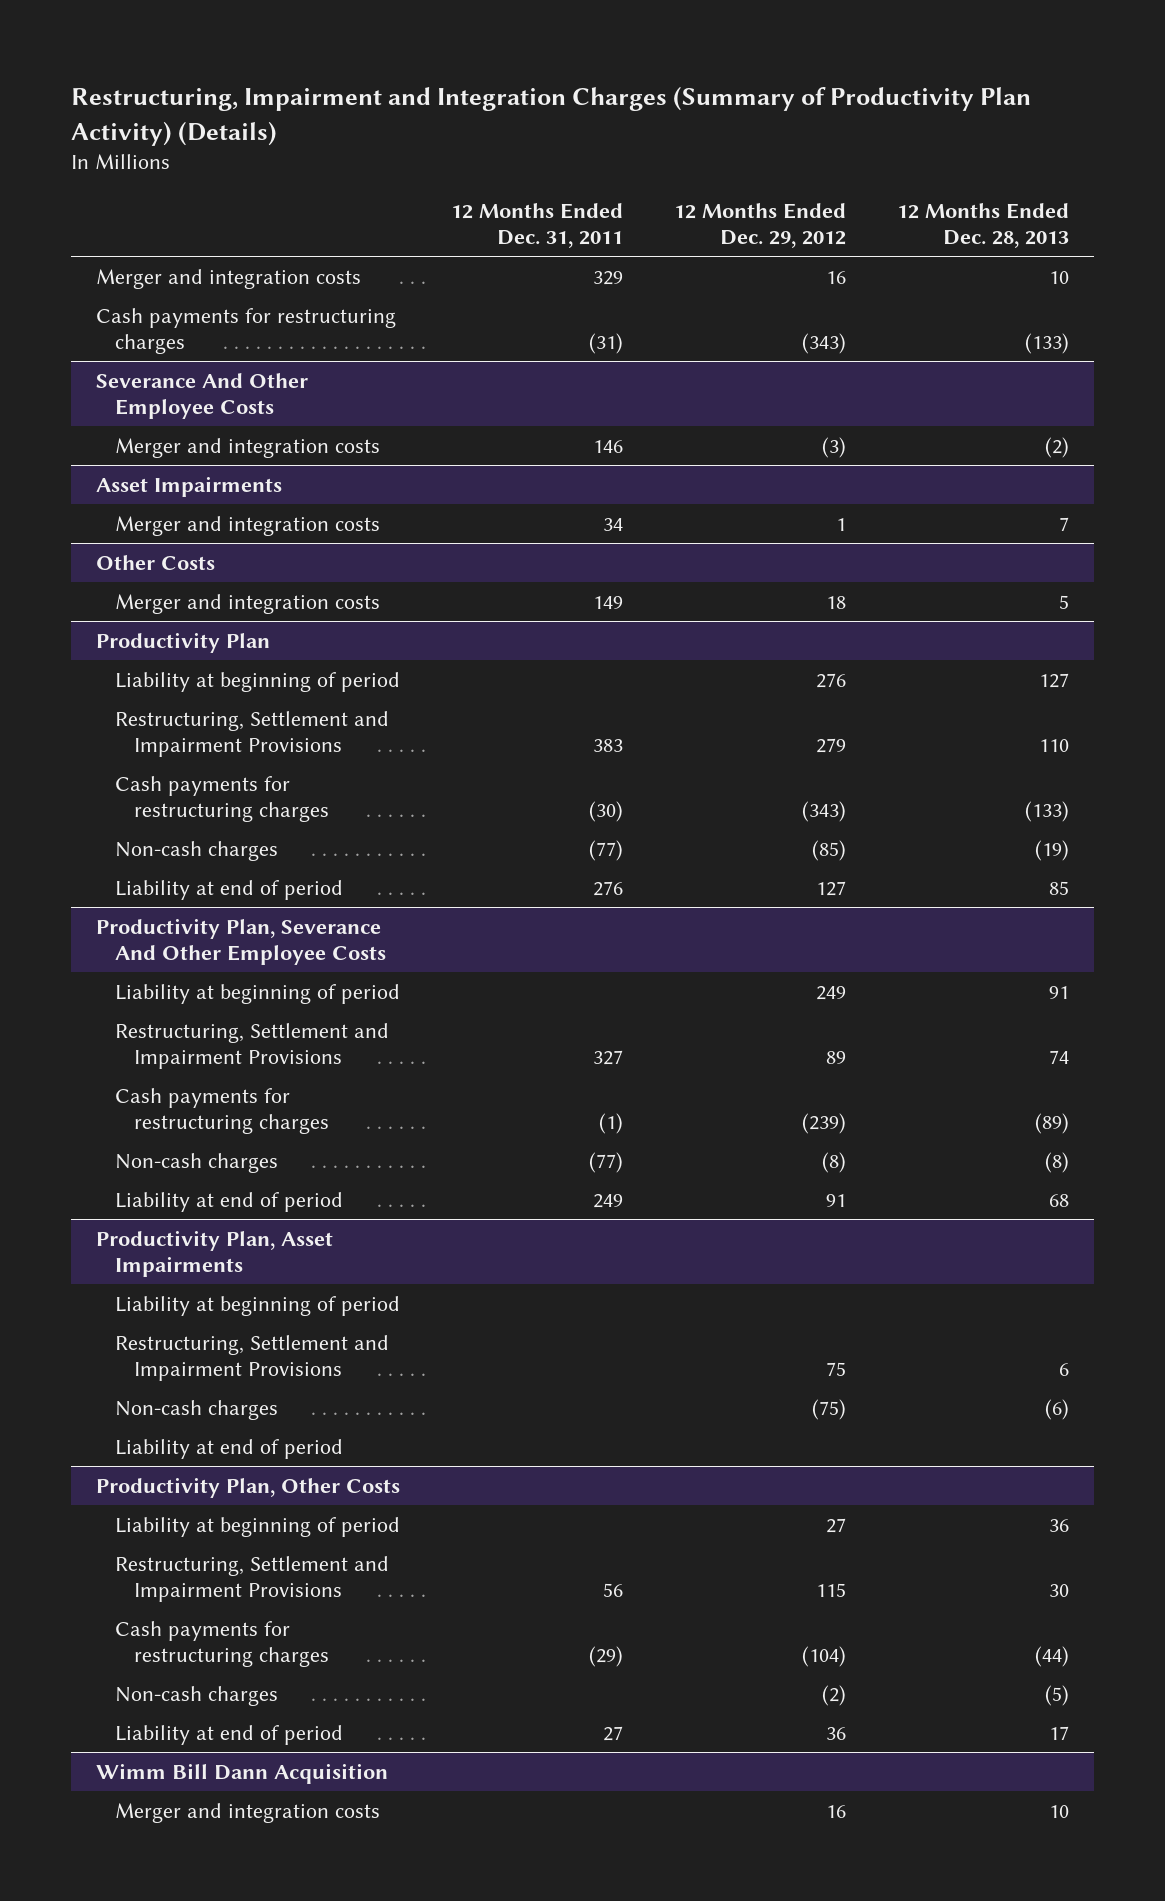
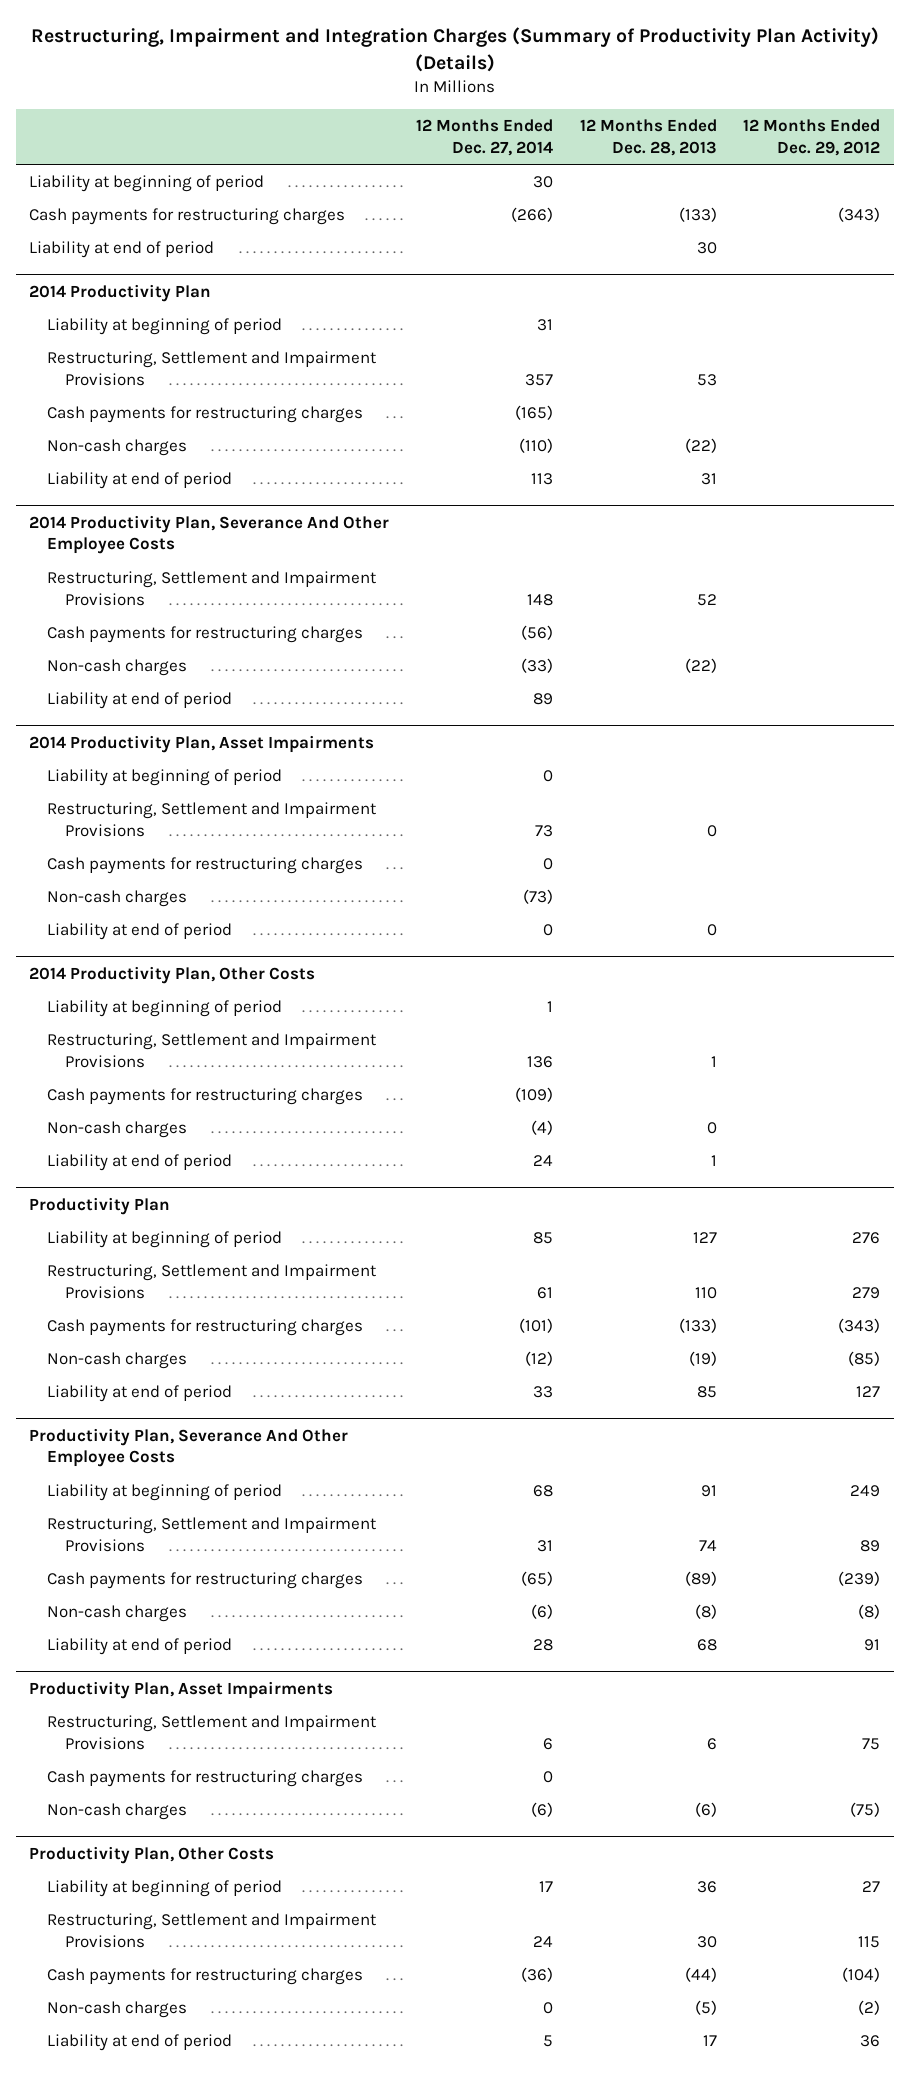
- | 12 Months Ended Dec. 31, 2011 | 12 Months Ended Dec. 29, 2012 | 12 Months Ended Dec. 28, 2013
+ | 12 Months Ended Dec. 27, 2014 | 12 Months Ended Dec. 28, 2013 | 12 Months Ended Dec. 29, 2012
- Merger and integration costs | 329 | 16 | 10
+ Liability at beginning of period | 30 | |
- Severance And Other Employee Costs
- Merger and integration costs | 146 | (3) | (2)
- Asset Impairments
- Merger and integration costs | 34 | 1 | 7
- Other Costs
- Merger and integration costs | 149 | 18 | 5
+ Liability at end of period | | 30 |
+ 2014 Productivity Plan
+ Liability at beginning of period | 31 | |
+ Restructuring, Settlement and Impairment Provisions | 357 | 53 |
+ Cash payments for restructuring charges | (165) | |
+ Non-cash charges | (110) | (22) |
+ Liability at end of period | 113 | 31 |
+ 2014 Productivity Plan, Severance And Other Employee Costs
+ Restructuring, Settlement and Impairment Provisions | 148 | 52 |
+ Cash payments for restructuring charges | (56) | |
+ Non-cash charges | (33) | (22) |
+ Liability at end of period | 89 | |
+ 2014 Productivity Plan, Asset Impairments
+ Liability at beginning of period | 0 | |
+ Restructuring, Settlement and Impairment Provisions | 73 | 0 |
+ Cash payments for restructuring charges | 0 | |
+ Non-cash charges | (73) | |
+ Liability at end of period | 0 | 0 |
+ 2014 Productivity Plan, Other Costs
+ Liability at beginning of period | 1 | |
+ Restructuring, Settlement and Impairment Provisions | 136 | 1 |
+ Cash payments for restructuring charges | (109) | |
+ Non-cash charges | (4) | 0 |
+ Liability at end of period | 24 | 1 |
@ Productivity Plan, Asset Impairments
- Liability at beginning of period
+ Cash payments for restructuring charges | 0 | |
- Liability at end of period
- Wimm Bill Dann Acquisition
- Merger and integration costs | | 16 | 10

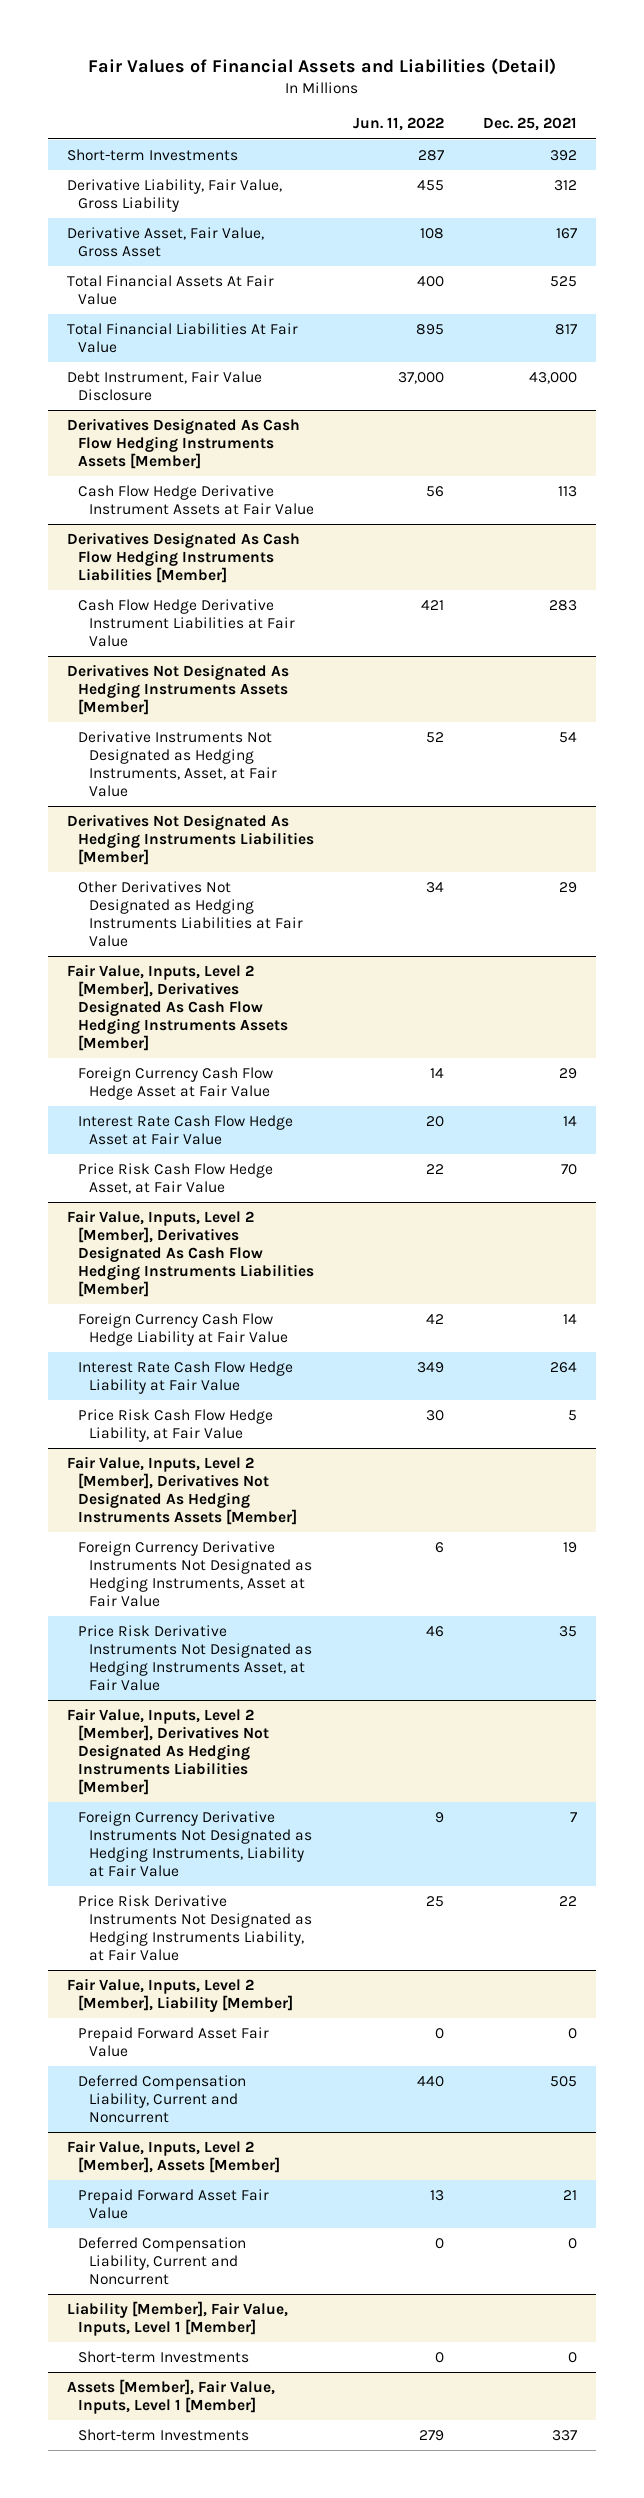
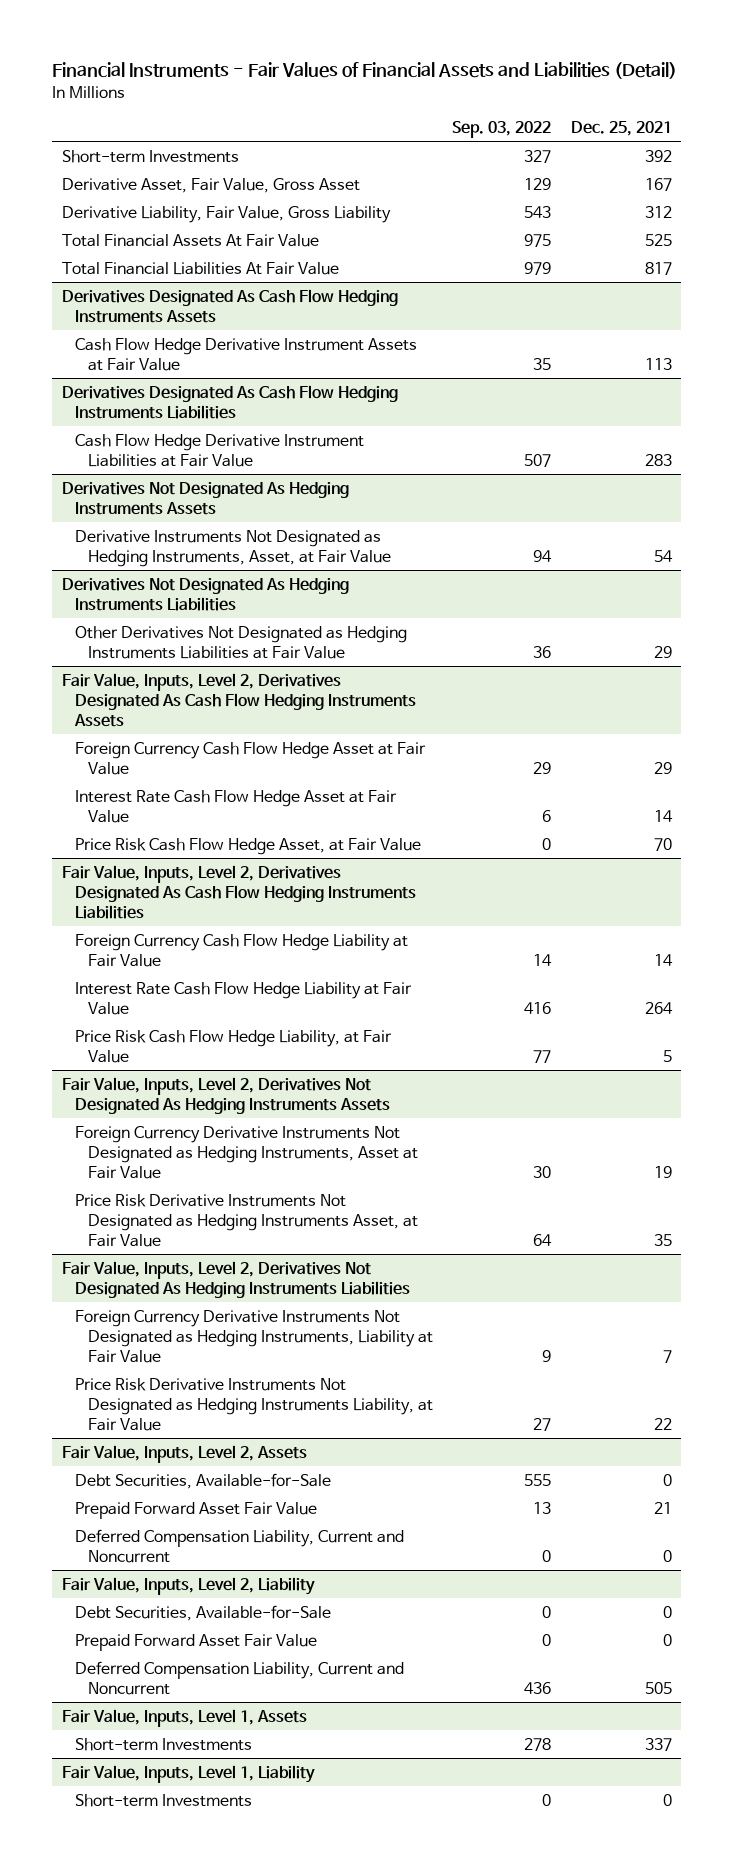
- Fair Values of Financial Assets and Liabilities (Detail)
+ Financial Instruments - Fair Values of Financial Assets and Liabilities (Detail)
- | Jun. 11, 2022 | Dec. 25, 2021
+ | Sep. 03, 2022 | Dec. 25, 2021
moved down: Derivative Liability, Fair Value, Gross Liability | 543 | 312
- Debt Instrument, Fair Value Disclosure | 37,000 | 43,000
- Derivatives Designated As Cash Flow Hedging Instruments Assets [Member]
+ Derivatives Designated As Cash Flow Hedging Instruments Assets
- Derivatives Designated As Cash Flow Hedging Instruments Liabilities [Member]
+ Derivatives Designated As Cash Flow Hedging Instruments Liabilities
- Derivatives Not Designated As Hedging Instruments Assets [Member]
+ Derivatives Not Designated As Hedging Instruments Assets
- Derivatives Not Designated As Hedging Instruments Liabilities [Member]
+ Derivatives Not Designated As Hedging Instruments Liabilities
- Fair Value, Inputs, Level 2 [Member], Derivatives Designated As Cash Flow Hedging Instruments Assets [Member]
+ Fair Value, Inputs, Level 2, Derivatives Designated As Cash Flow Hedging Instruments Assets
- Fair Value, Inputs, Level 2 [Member], Derivatives Designated As Cash Flow Hedging Instruments Liabilities [Member]
+ Fair Value, Inputs, Level 2, Derivatives Designated As Cash Flow Hedging Instruments Liabilities
- Fair Value, Inputs, Level 2 [Member], Derivatives Not Designated As Hedging Instruments Assets [Member]
+ Fair Value, Inputs, Level 2, Derivatives Not Designated As Hedging Instruments Assets
- Fair Value, Inputs, Level 2 [Member], Derivatives Not Designated As Hedging Instruments Liabilities [Member]
+ Fair Value, Inputs, Level 2, Derivatives Not Designated As Hedging Instruments Liabilities
- Fair Value, Inputs, Level 2 [Member], Liability [Member]
- Prepaid Forward Asset Fair Value | 0 | 0
- Deferred Compensation Liability, Current and Noncurrent | 440 | 505
- Fair Value, Inputs, Level 2 [Member], Assets [Member]
+ Fair Value, Inputs, Level 2, Assets
+ Debt Securities, Available-for-Sale | 555 | 0
- Liability [Member], Fair Value, Inputs, Level 1 [Member]
- Short-term Investments | 0 | 0
- Assets [Member], Fair Value, Inputs, Level 1 [Member]
+ Fair Value, Inputs, Level 2, Liability
+ Debt Securities, Available-for-Sale | 0 | 0
+ Prepaid Forward Asset Fair Value | 0 | 0
+ Deferred Compensation Liability, Current and Noncurrent | 436 | 505
+ Fair Value, Inputs, Level 1, Assets
+ Fair Value, Inputs, Level 1, Liability
+ Short-term Investments | 0 | 0

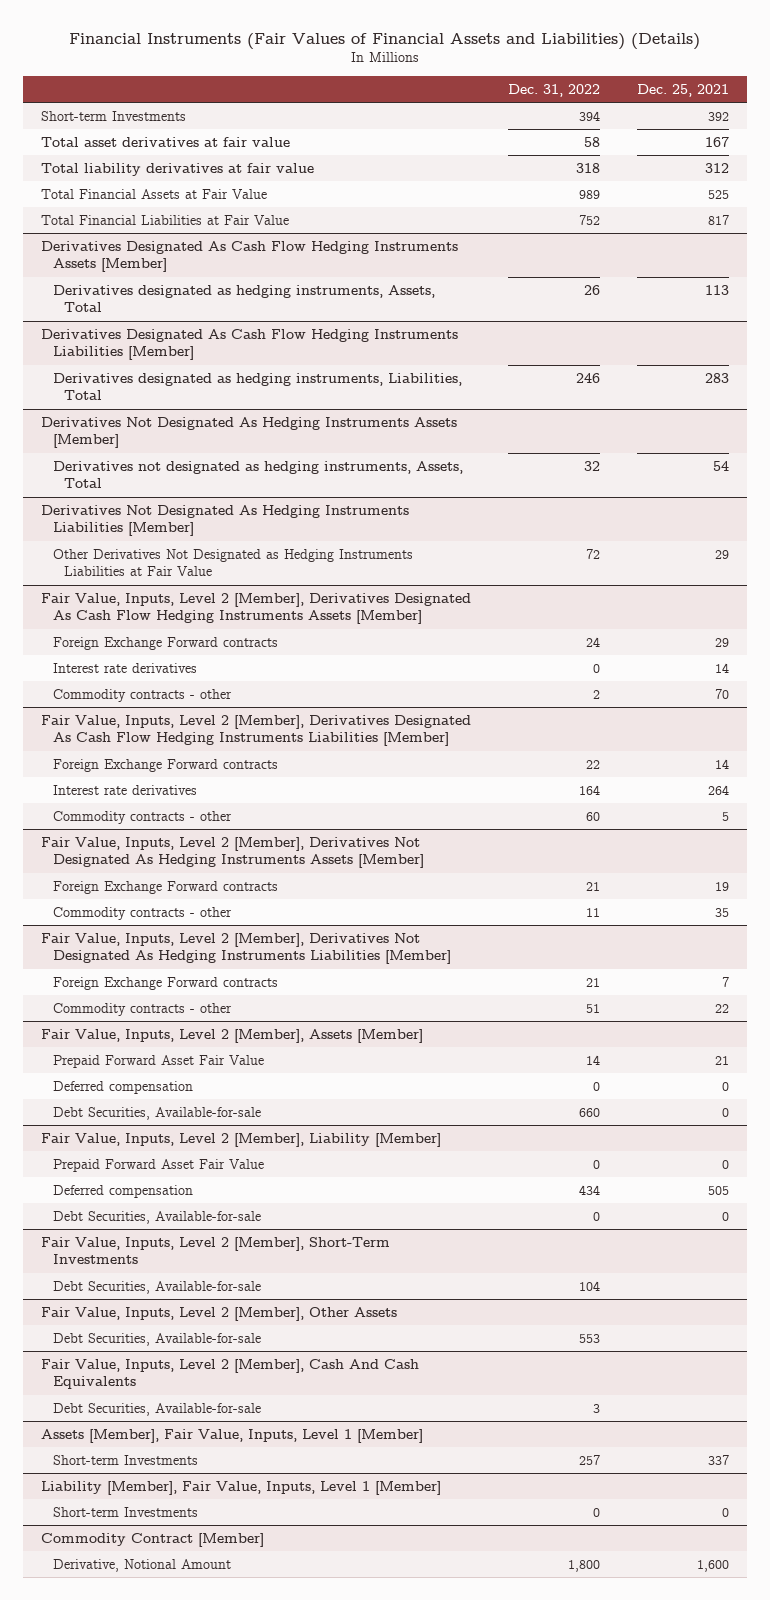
- Financial Instruments - Fair Values of Financial Assets and Liabilities (Detail)
+ Financial Instruments (Fair Values of Financial Assets and Liabilities) (Details)
- | Sep. 03, 2022 | Dec. 25, 2021
+ | Dec. 31, 2022 | Dec. 25, 2021
- Derivative Asset, Fair Value, Gross Asset | 129 | 167
- Derivative Liability, Fair Value, Gross Liability | 543 | 312
- Total Financial Assets At Fair Value | 975 | 525
- Total Financial Liabilities At Fair Value | 979 | 817
- Derivatives Designated As Cash Flow Hedging Instruments Assets
- Cash Flow Hedge Derivative Instrument Assets at Fair Value | 35 | 113
- Derivatives Designated As Cash Flow Hedging Instruments Liabilities
- Cash Flow Hedge Derivative Instrument Liabilities at Fair Value | 507 | 283
- Derivatives Not Designated As Hedging Instruments Assets
- Derivative Instruments Not Designated as Hedging Instruments, Asset, at Fair Value | 94 | 54
- Derivatives Not Designated As Hedging Instruments Liabilities
+ Total asset derivatives at fair value | 58 | 167
+ Total liability derivatives at fair value | 318 | 312
+ Total Financial Assets at Fair Value | 989 | 525
+ Total Financial Liabilities at Fair Value | 752 | 817
+ Derivatives Designated As Cash Flow Hedging Instruments Assets [Member]
+ Derivatives designated as hedging instruments, Assets, Total | 26 | 113
+ Derivatives Designated As Cash Flow Hedging Instruments Liabilities [Member]
+ Derivatives designated as hedging instruments, Liabilities, Total | 246 | 283
+ Derivatives Not Designated As Hedging Instruments Assets [Member]
+ Derivatives not designated as hedging instruments, Assets, Total | 32 | 54
+ Derivatives Not Designated As Hedging Instruments Liabilities [Member]
- Fair Value, Inputs, Level 2, Derivatives Designated As Cash Flow Hedging Instruments Assets
- Foreign Currency Cash Flow Hedge Asset at Fair Value | 29 | 29
- Interest Rate Cash Flow Hedge Asset at Fair Value | 6 | 14
- Price Risk Cash Flow Hedge Asset, at Fair Value | 0 | 70
- Fair Value, Inputs, Level 2, Derivatives Designated As Cash Flow Hedging Instruments Liabilities
- Foreign Currency Cash Flow Hedge Liability at Fair Value | 14 | 14
- Interest Rate Cash Flow Hedge Liability at Fair Value | 416 | 264
- Price Risk Cash Flow Hedge Liability, at Fair Value | 77 | 5
- Fair Value, Inputs, Level 2, Derivatives Not Designated As Hedging Instruments Assets
- Foreign Currency Derivative Instruments Not Designated as Hedging Instruments, Asset at Fair Value | 30 | 19
- Price Risk Derivative Instruments Not Designated as Hedging Instruments Asset, at Fair Value | 64 | 35
- Fair Value, Inputs, Level 2, Derivatives Not Designated As Hedging Instruments Liabilities
- Foreign Currency Derivative Instruments Not Designated as Hedging Instruments, Liability at Fair Value | 9 | 7
- Price Risk Derivative Instruments Not Designated as Hedging Instruments Liability, at Fair Value | 27 | 22
- Fair Value, Inputs, Level 2, Assets
- Debt Securities, Available-for-Sale | 555 | 0
+ Fair Value, Inputs, Level 2 [Member], Derivatives Designated As Cash Flow Hedging Instruments Assets [Member]
+ Foreign Exchange Forward contracts | 24 | 29
+ Interest rate derivatives | 0 | 14
+ Commodity contracts - other | 2 | 70
+ Fair Value, Inputs, Level 2 [Member], Derivatives Designated As Cash Flow Hedging Instruments Liabilities [Member]
+ Foreign Exchange Forward contracts | 22 | 14
+ Interest rate derivatives | 164 | 264
+ Commodity contracts - other | 60 | 5
+ Fair Value, Inputs, Level 2 [Member], Derivatives Not Designated As Hedging Instruments Assets [Member]
+ Foreign Exchange Forward contracts | 21 | 19
+ Commodity contracts - other | 11 | 35
+ Fair Value, Inputs, Level 2 [Member], Derivatives Not Designated As Hedging Instruments Liabilities [Member]
+ Foreign Exchange Forward contracts | 21 | 7
+ Commodity contracts - other | 51 | 22
+ Fair Value, Inputs, Level 2 [Member], Assets [Member]
- Deferred Compensation Liability, Current and Noncurrent | 0 | 0
- Fair Value, Inputs, Level 2, Liability
- Debt Securities, Available-for-Sale | 0 | 0
+ Deferred compensation | 0 | 0
+ Debt Securities, Available-for-sale | 660 | 0
+ Fair Value, Inputs, Level 2 [Member], Liability [Member]
- Deferred Compensation Liability, Current and Noncurrent | 436 | 505
- Fair Value, Inputs, Level 1, Assets
+ Deferred compensation | 434 | 505
+ Debt Securities, Available-for-sale | 0 | 0
+ Fair Value, Inputs, Level 2 [Member], Short-Term Investments
+ Debt Securities, Available-for-sale | 104 |
+ Fair Value, Inputs, Level 2 [Member], Other Assets
+ Debt Securities, Available-for-sale | 553 |
+ Fair Value, Inputs, Level 2 [Member], Cash And Cash Equivalents
+ Debt Securities, Available-for-sale | 3 |
+ Assets [Member], Fair Value, Inputs, Level 1 [Member]
- Fair Value, Inputs, Level 1, Liability
+ Liability [Member], Fair Value, Inputs, Level 1 [Member]
+ Commodity Contract [Member]
+ Derivative, Notional Amount | 1,800 | 1,600

